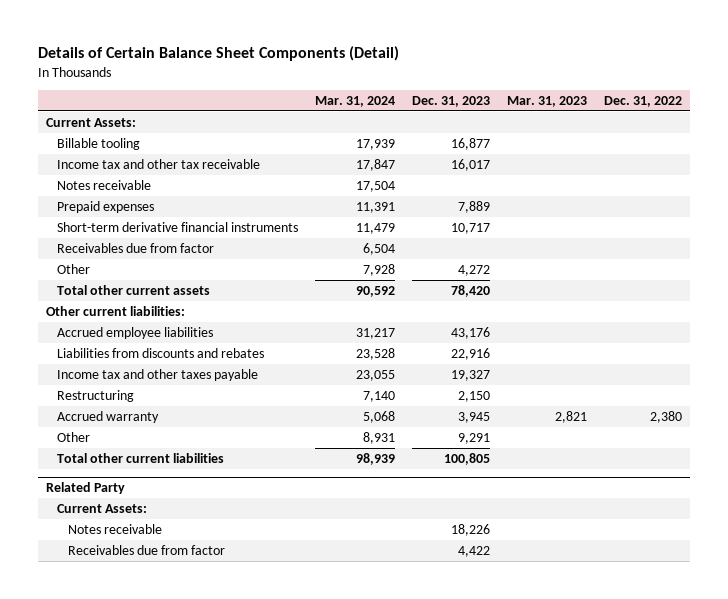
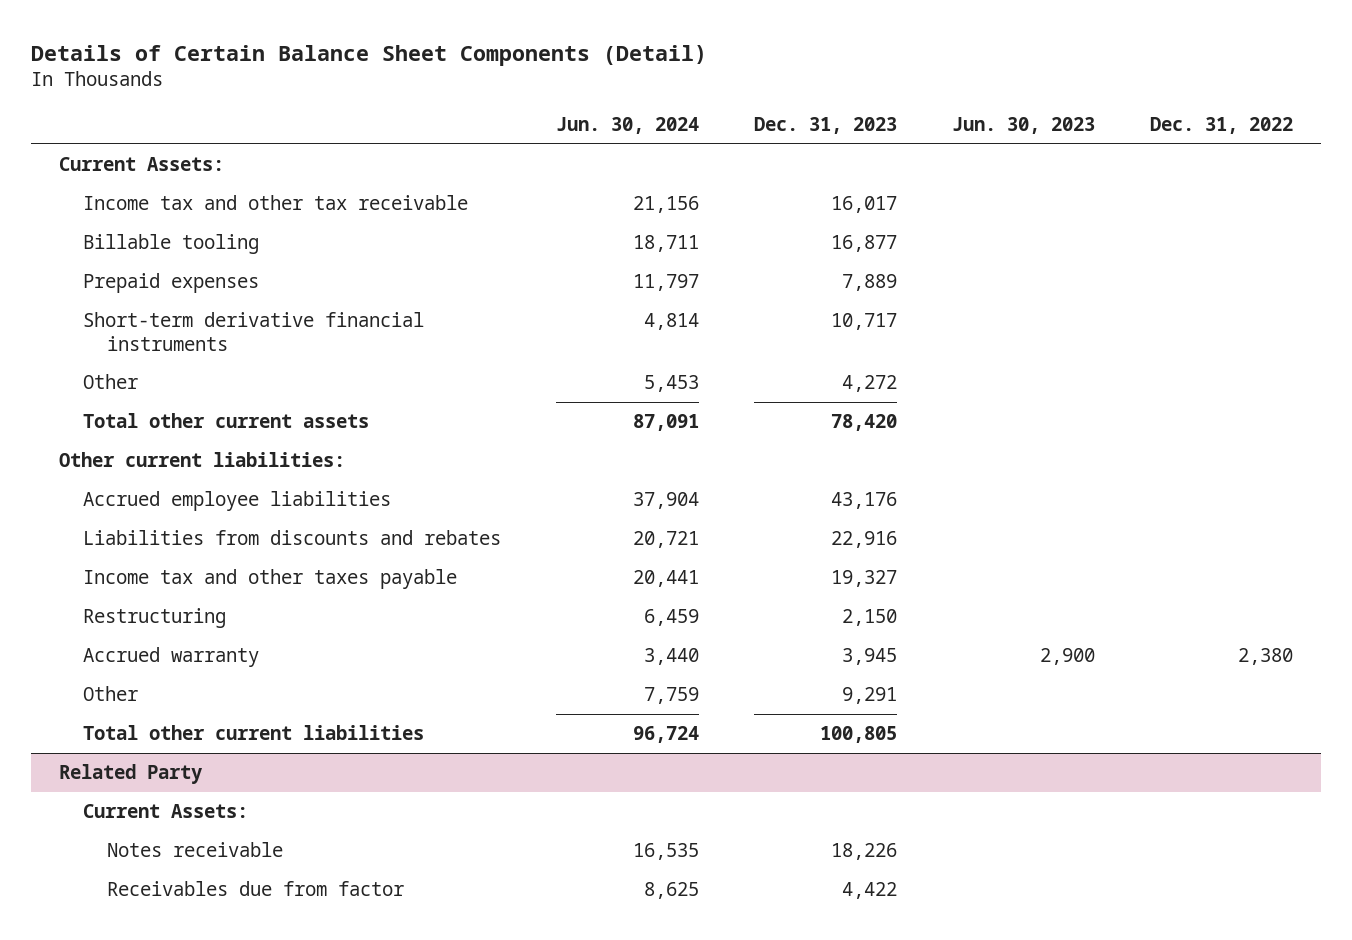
- | Mar. 31, 2024 | Dec. 31, 2023 | Mar. 31, 2023 | Dec. 31, 2022
+ | Jun. 30, 2024 | Dec. 31, 2023 | Jun. 30, 2023 | Dec. 31, 2022
- Notes receivable | 17,504 | | |
moved down: Billable tooling | 18,711 | 16,877 | |
- Receivables due from factor | 6,504 | | |

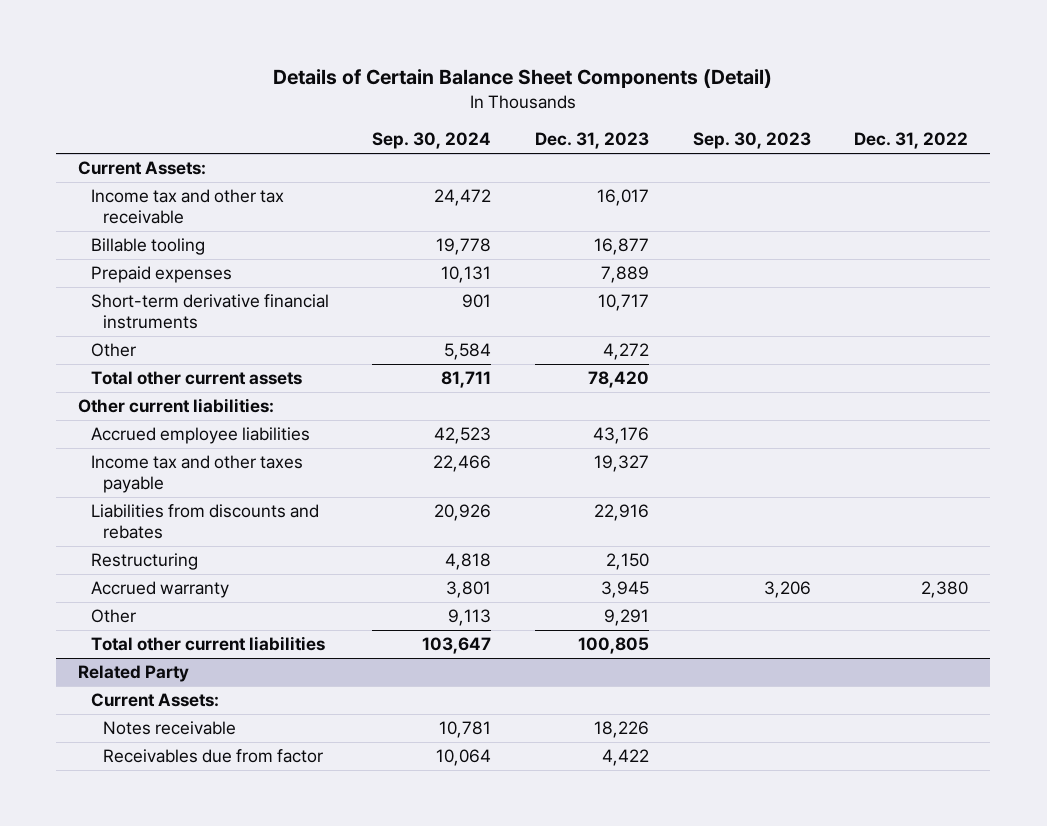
- | Jun. 30, 2024 | Dec. 31, 2023 | Jun. 30, 2023 | Dec. 31, 2022
+ | Sep. 30, 2024 | Dec. 31, 2023 | Sep. 30, 2023 | Dec. 31, 2022
moved down: Liabilities from discounts and rebates | 20,926 | 22,916 | |

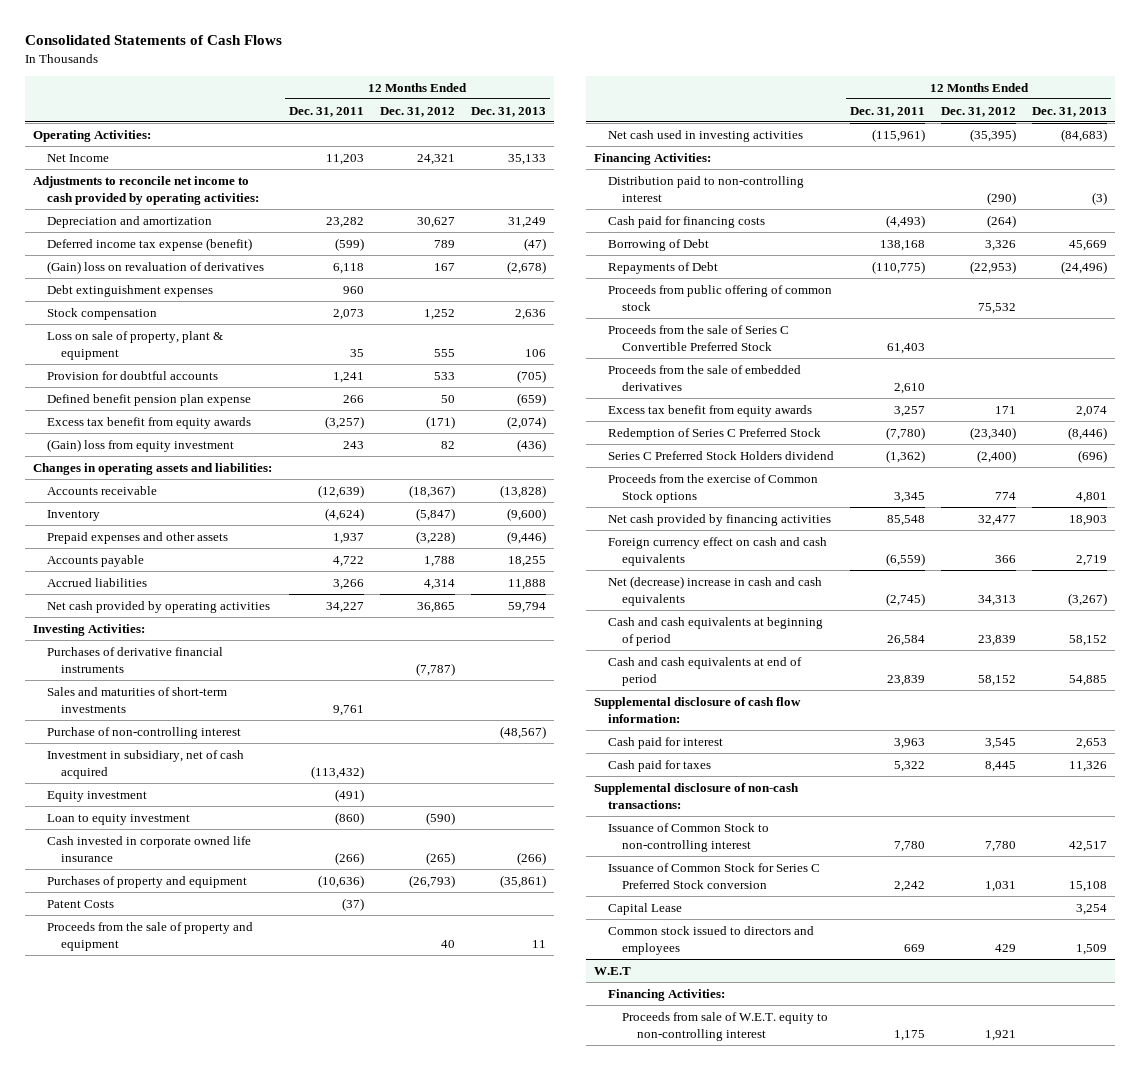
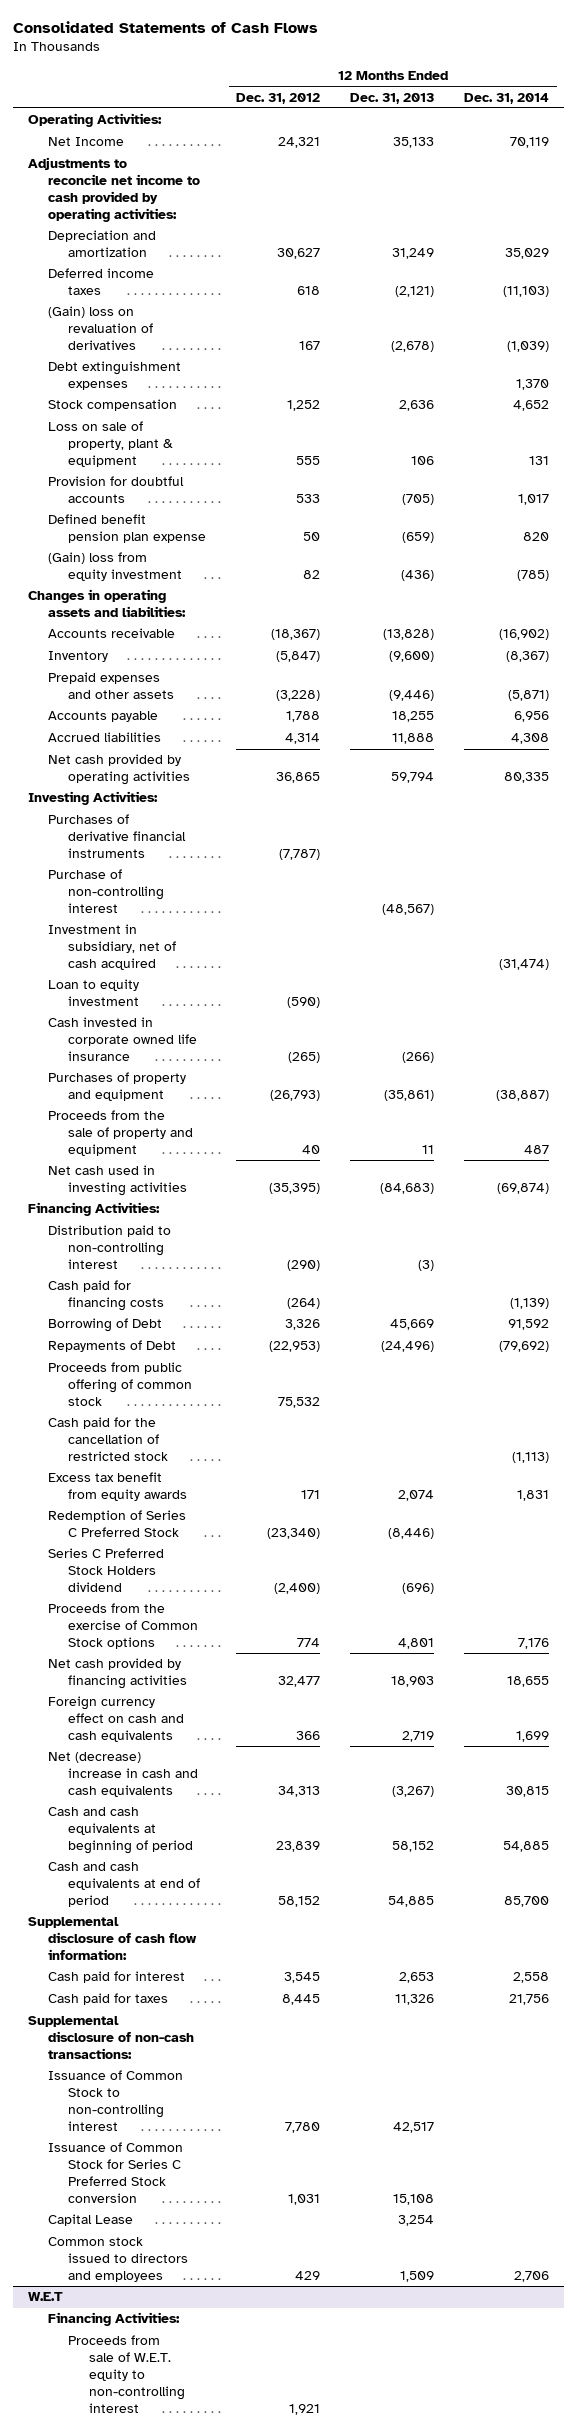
- | 12 Months Ended Dec. 31, 2011 | 12 Months Ended Dec. 31, 2012 | 12 Months Ended Dec. 31, 2013
+ | 12 Months Ended Dec. 31, 2012 | 12 Months Ended Dec. 31, 2013 | 12 Months Ended Dec. 31, 2014
- Deferred income tax expense (benefit) | (599) | 789 | (47)
+ Deferred income taxes | 618 | (2,121) | (11,103)
- Excess tax benefit from equity awards | (3,257) | (171) | (2,074)
- Sales and maturities of short-term investments | 9,761 | |
- Equity investment | (491) | |
- Patent Costs | (37) | |
- Proceeds from the sale of Series C Convertible Preferred Stock | 61,403 | |
- Proceeds from the sale of embedded derivatives | 2,610 | |
+ Cash paid for the cancellation of restricted stock | | | (1,113)

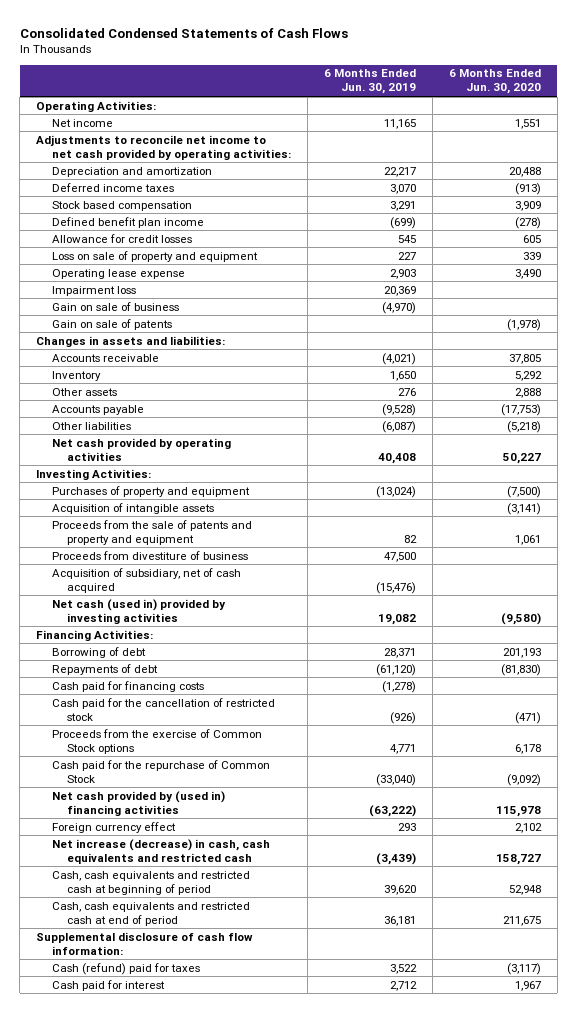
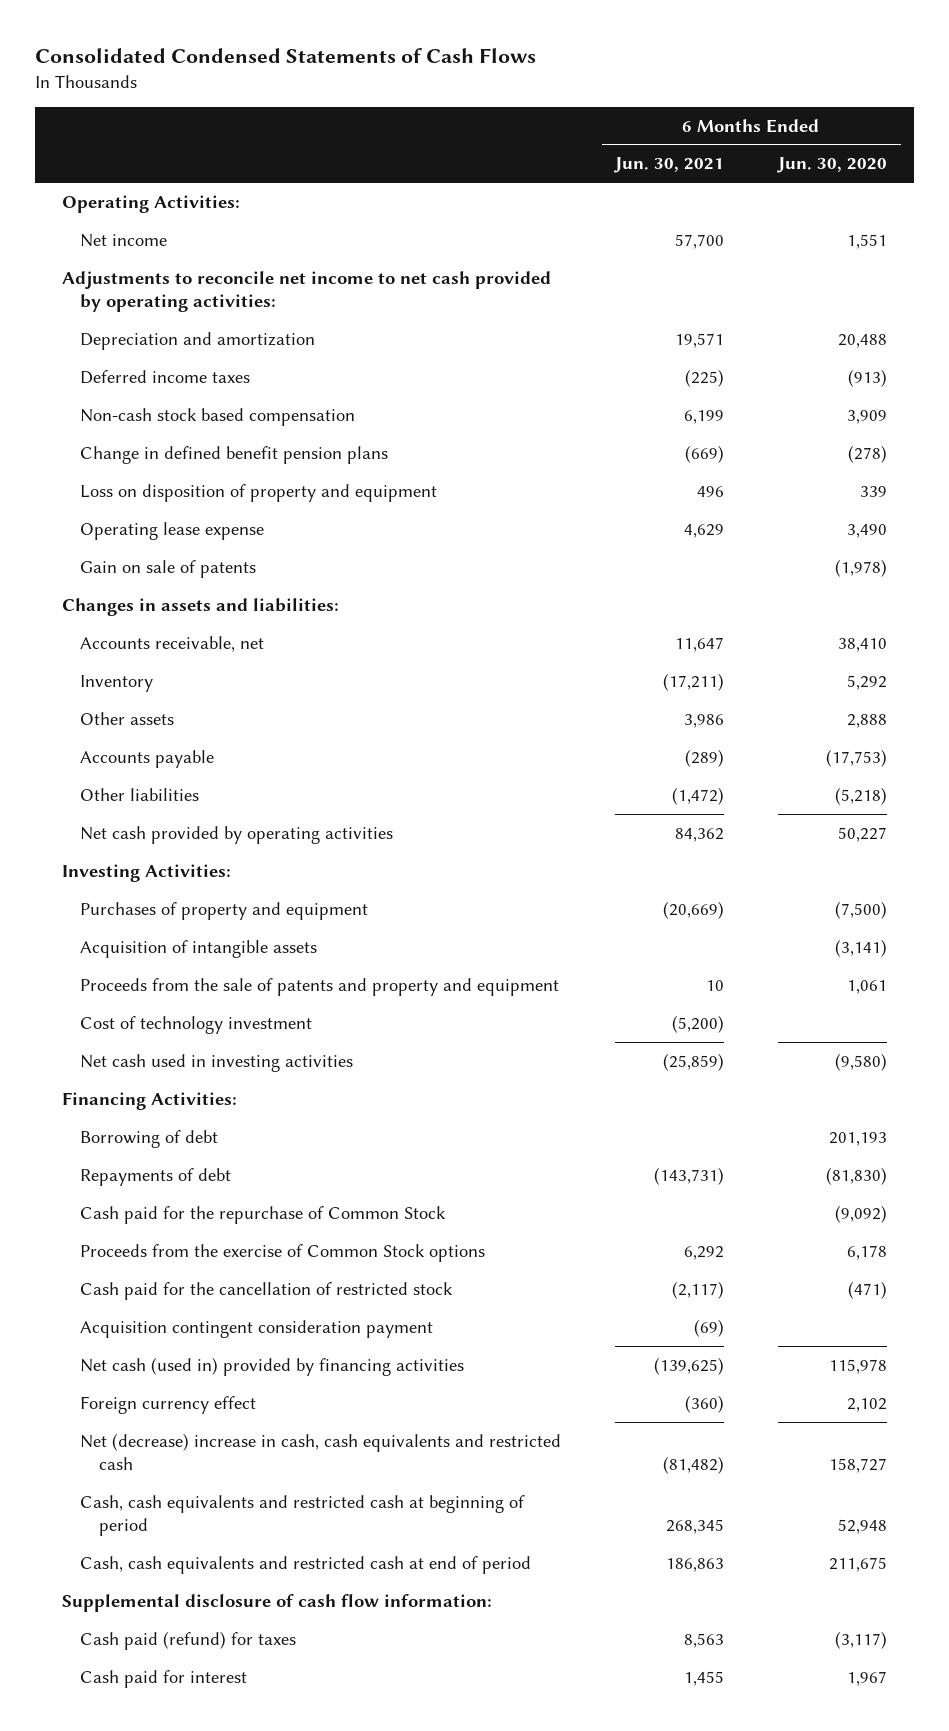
- | 6 Months Ended Jun. 30, 2019 | 6 Months Ended Jun. 30, 2020
+ | 6 Months Ended Jun. 30, 2021 | 6 Months Ended Jun. 30, 2020
- Stock based compensation | 3,291 | 3,909
- Defined benefit plan income | (699) | (278)
- Allowance for credit losses | 545 | 605
- Loss on sale of property and equipment | 227 | 339
+ Non-cash stock based compensation | 6,199 | 3,909
+ Change in defined benefit pension plans | (669) | (278)
+ Loss on disposition of property and equipment | 496 | 339
- Impairment loss | 20,369 |
- Gain on sale of business | (4,970) |
- Accounts receivable | (4,021) | 37,805
+ Accounts receivable, net | 11,647 | 38,410
- Proceeds from divestiture of business | 47,500 |
- Acquisition of subsidiary, net of cash acquired | (15,476) |
- Net cash (used in) provided by investing activities | 19,082 | (9,580)
+ Cost of technology investment | (5,200) |
+ Net cash used in investing activities | (25,859) | (9,580)
- Cash paid for financing costs | (1,278) |
- Net cash provided by (used in) financing activities | (63,222) | 115,978
moved down: Proceeds from the exercise of Common Stock options | 6,292 | 6,178
moved down: Cash paid for the cancellation of restricted stock | (2,117) | (471)
+ Acquisition contingent consideration payment | (69) |
+ Net cash (used in) provided by financing activities | (139,625) | 115,978
- Net increase (decrease) in cash, cash equivalents and restricted cash | (3,439) | 158,727
+ Net (decrease) increase in cash, cash equivalents and restricted cash | (81,482) | 158,727
- Cash (refund) paid for taxes | 3,522 | (3,117)
+ Cash paid (refund) for taxes | 8,563 | (3,117)

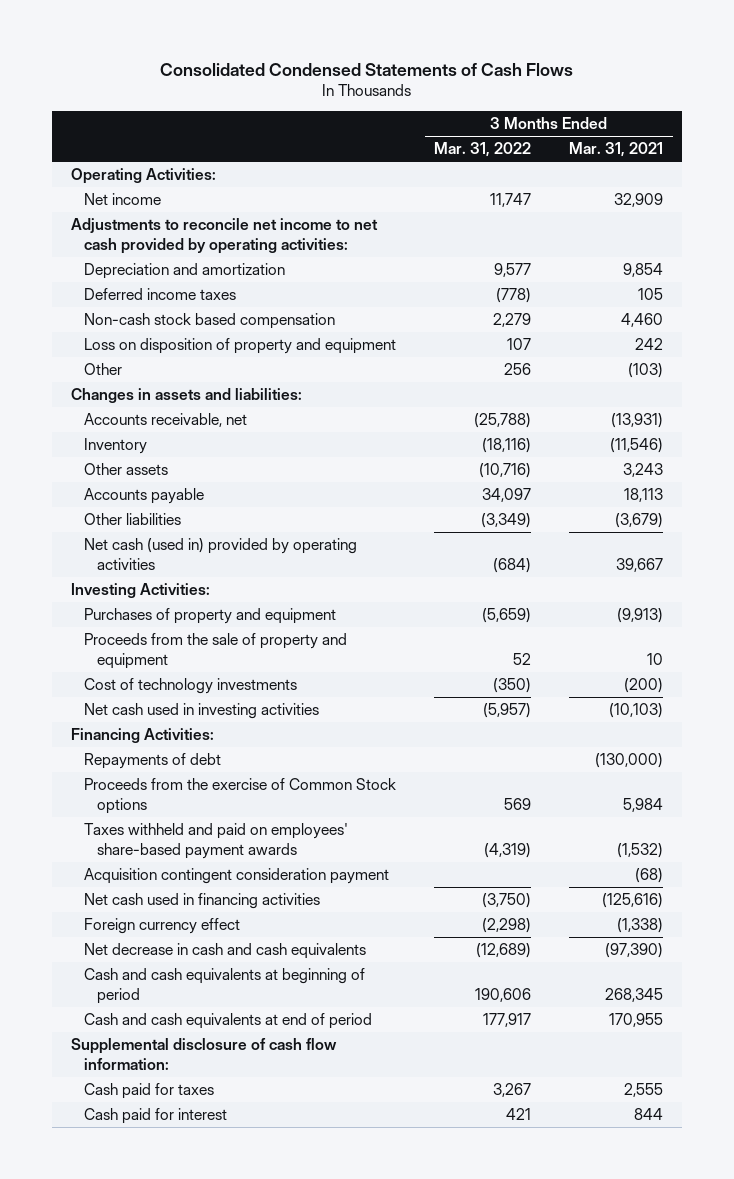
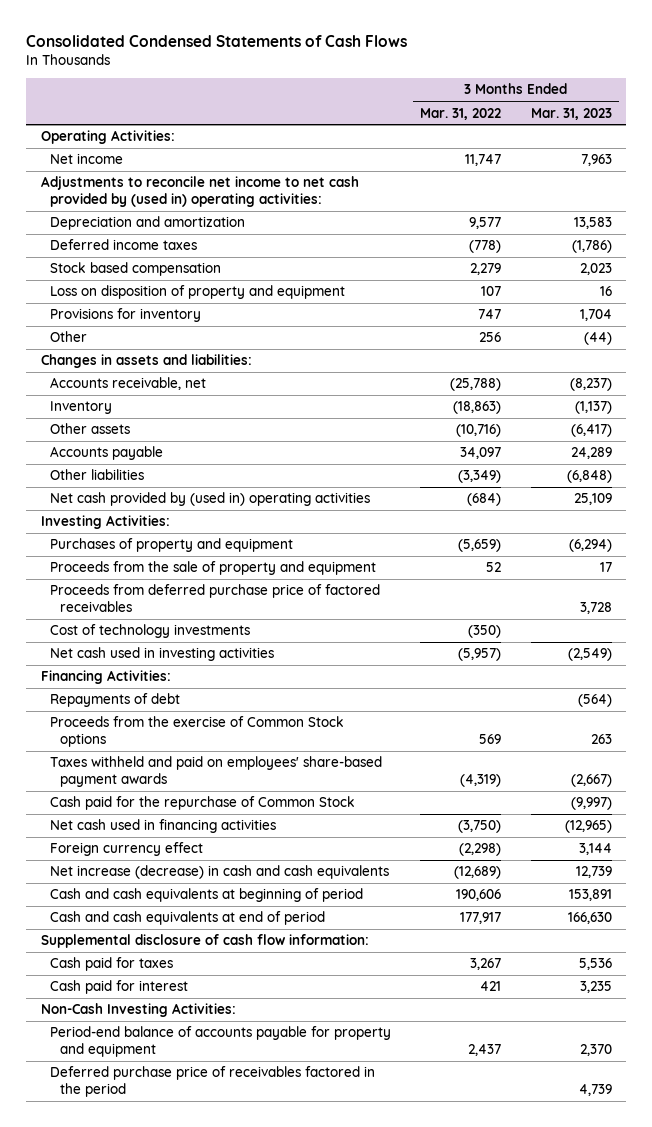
- | 3 Months Ended Mar. 31, 2022 | 3 Months Ended Mar. 31, 2021
+ | 3 Months Ended Mar. 31, 2022 | 3 Months Ended Mar. 31, 2023
- Adjustments to reconcile net income to net cash provided by operating activities:
+ Adjustments to reconcile net income to net cash provided by (used in) operating activities:
- Non-cash stock based compensation | 2,279 | 4,460
+ Stock based compensation | 2,279 | 2,023
+ Provisions for inventory | 747 | 1,704
- Inventory | (18,116) | (11,546)
+ Inventory | (18,863) | (1,137)
- Net cash (used in) provided by operating activities | (684) | 39,667
+ Net cash provided by (used in) operating activities | (684) | 25,109
+ Proceeds from deferred purchase price of factored receivables | | 3,728
- Acquisition contingent consideration payment | | (68)
+ Cash paid for the repurchase of Common Stock | | (9,997)
- Net decrease in cash and cash equivalents | (12,689) | (97,390)
+ Net increase (decrease) in cash and cash equivalents | (12,689) | 12,739
+ Non-Cash Investing Activities:
+ Period-end balance of accounts payable for property and equipment | 2,437 | 2,370
+ Deferred purchase price of receivables factored in the period | | 4,739

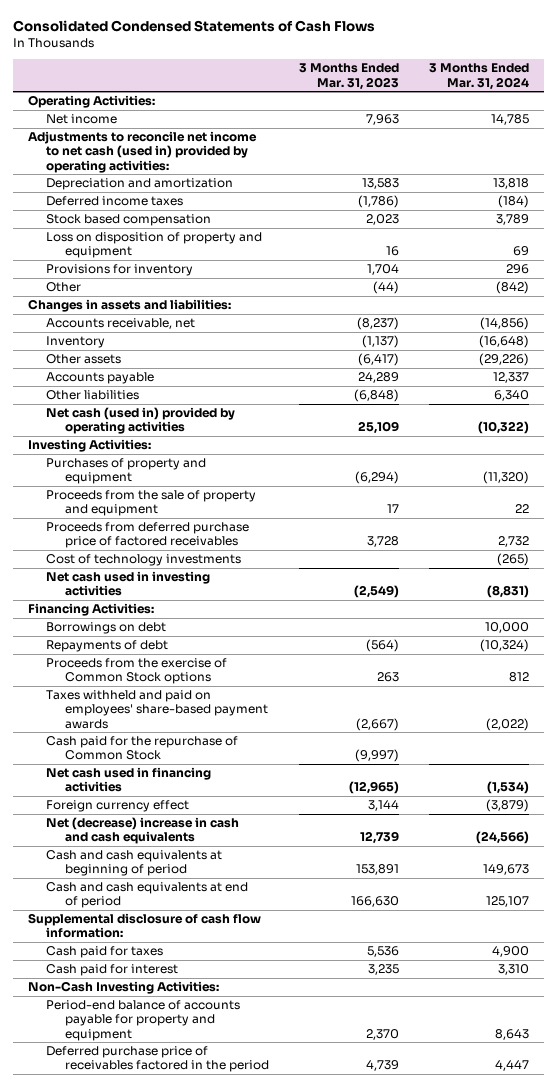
- | 3 Months Ended Mar. 31, 2022 | 3 Months Ended Mar. 31, 2023
+ | 3 Months Ended Mar. 31, 2023 | 3 Months Ended Mar. 31, 2024
- Adjustments to reconcile net income to net cash provided by (used in) operating activities:
+ Adjustments to reconcile net income to net cash (used in) provided by operating activities:
- Net cash provided by (used in) operating activities | (684) | 25,109
+ Net cash (used in) provided by operating activities | 25,109 | (10,322)
+ Borrowings on debt | | 10,000
- Net increase (decrease) in cash and cash equivalents | (12,689) | 12,739
+ Net (decrease) increase in cash and cash equivalents | 12,739 | (24,566)

